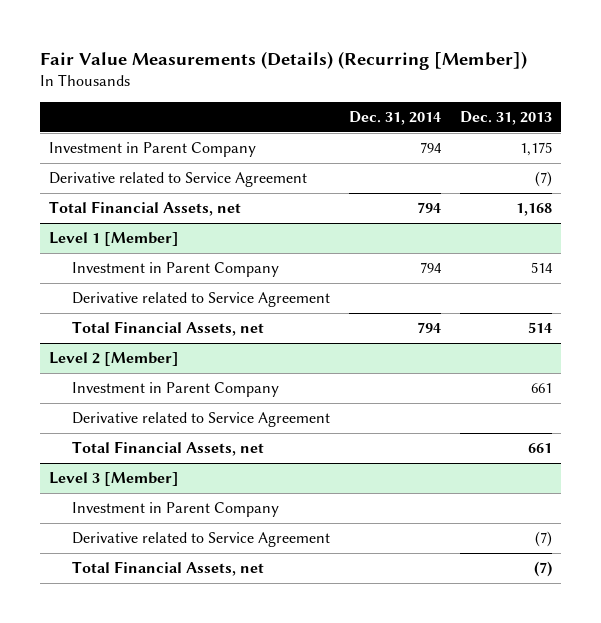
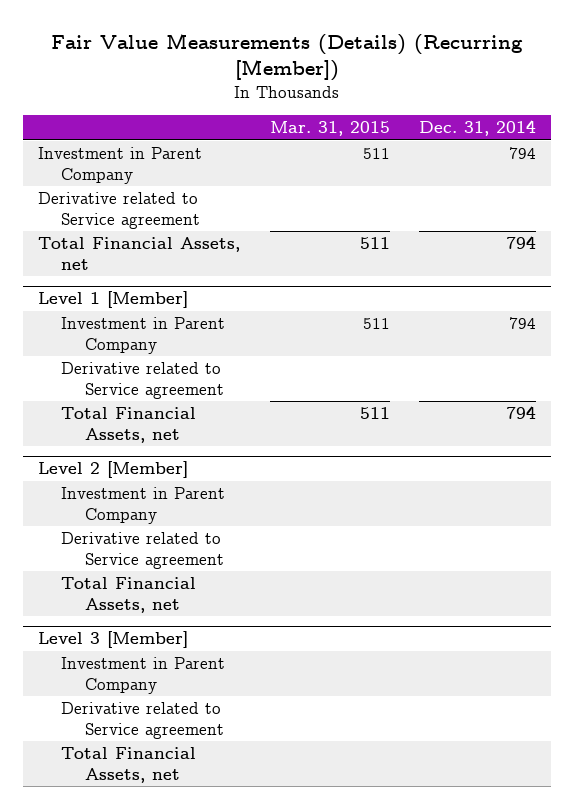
- | Dec. 31, 2014 | Dec. 31, 2013
+ | Mar. 31, 2015 | Dec. 31, 2014
- Derivative related to Service Agreement | | (7)
+ Derivative related to Service agreement
@ Level 1 [Member]
- Derivative related to Service Agreement
+ Derivative related to Service agreement
@ Level 2 [Member]
- Derivative related to Service Agreement
+ Derivative related to Service agreement
@ Level 3 [Member]
- Derivative related to Service Agreement | | (7)
+ Derivative related to Service agreement

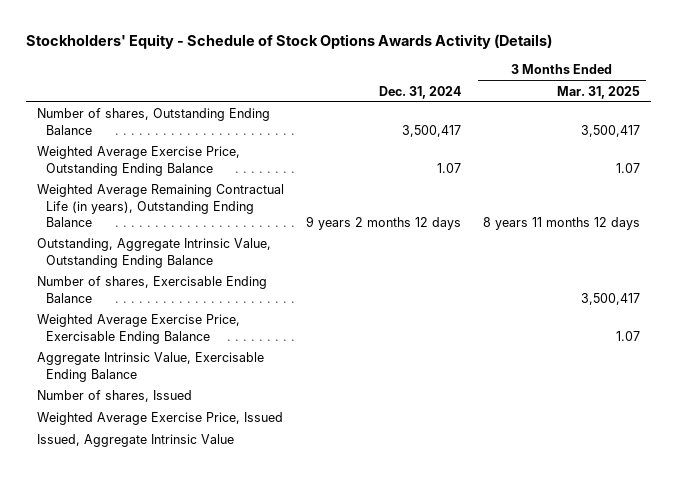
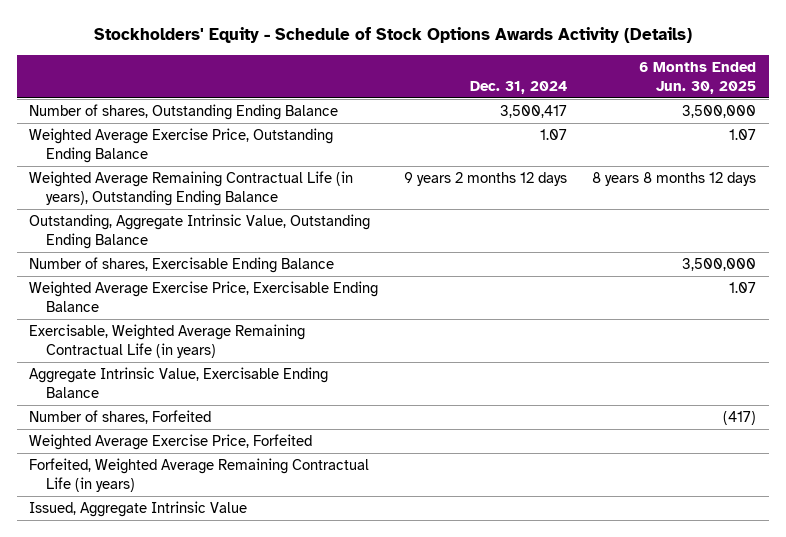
- | Dec. 31, 2024 | 3 Months Ended Mar. 31, 2025
+ | Dec. 31, 2024 | 6 Months Ended Jun. 30, 2025
+ Exercisable, Weighted Average Remaining Contractual Life (in years)
- Number of shares, Issued
- Weighted Average Exercise Price, Issued
+ Number of shares, Forfeited | | (417)
+ Weighted Average Exercise Price, Forfeited
+ Forfeited, Weighted Average Remaining Contractual Life (in years)

